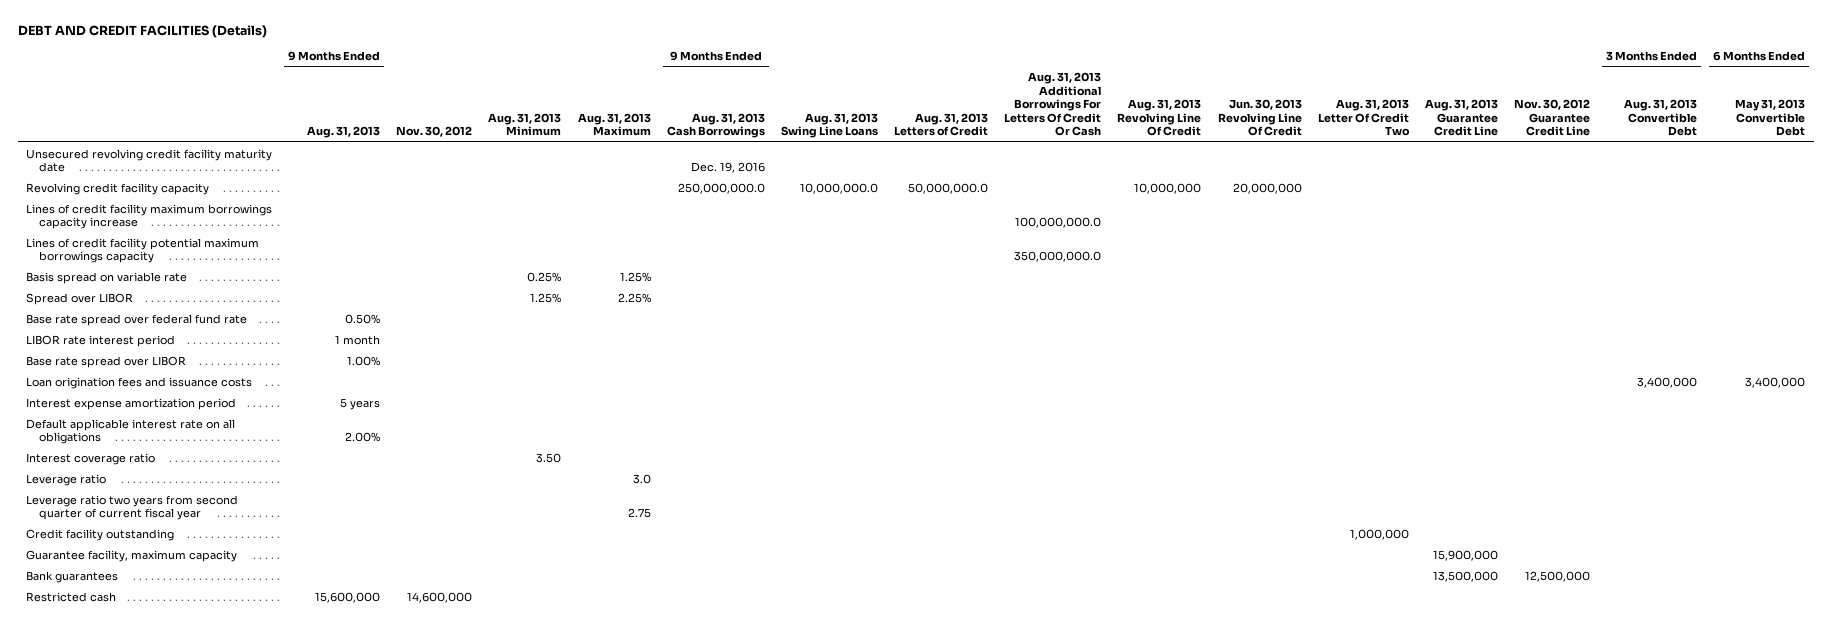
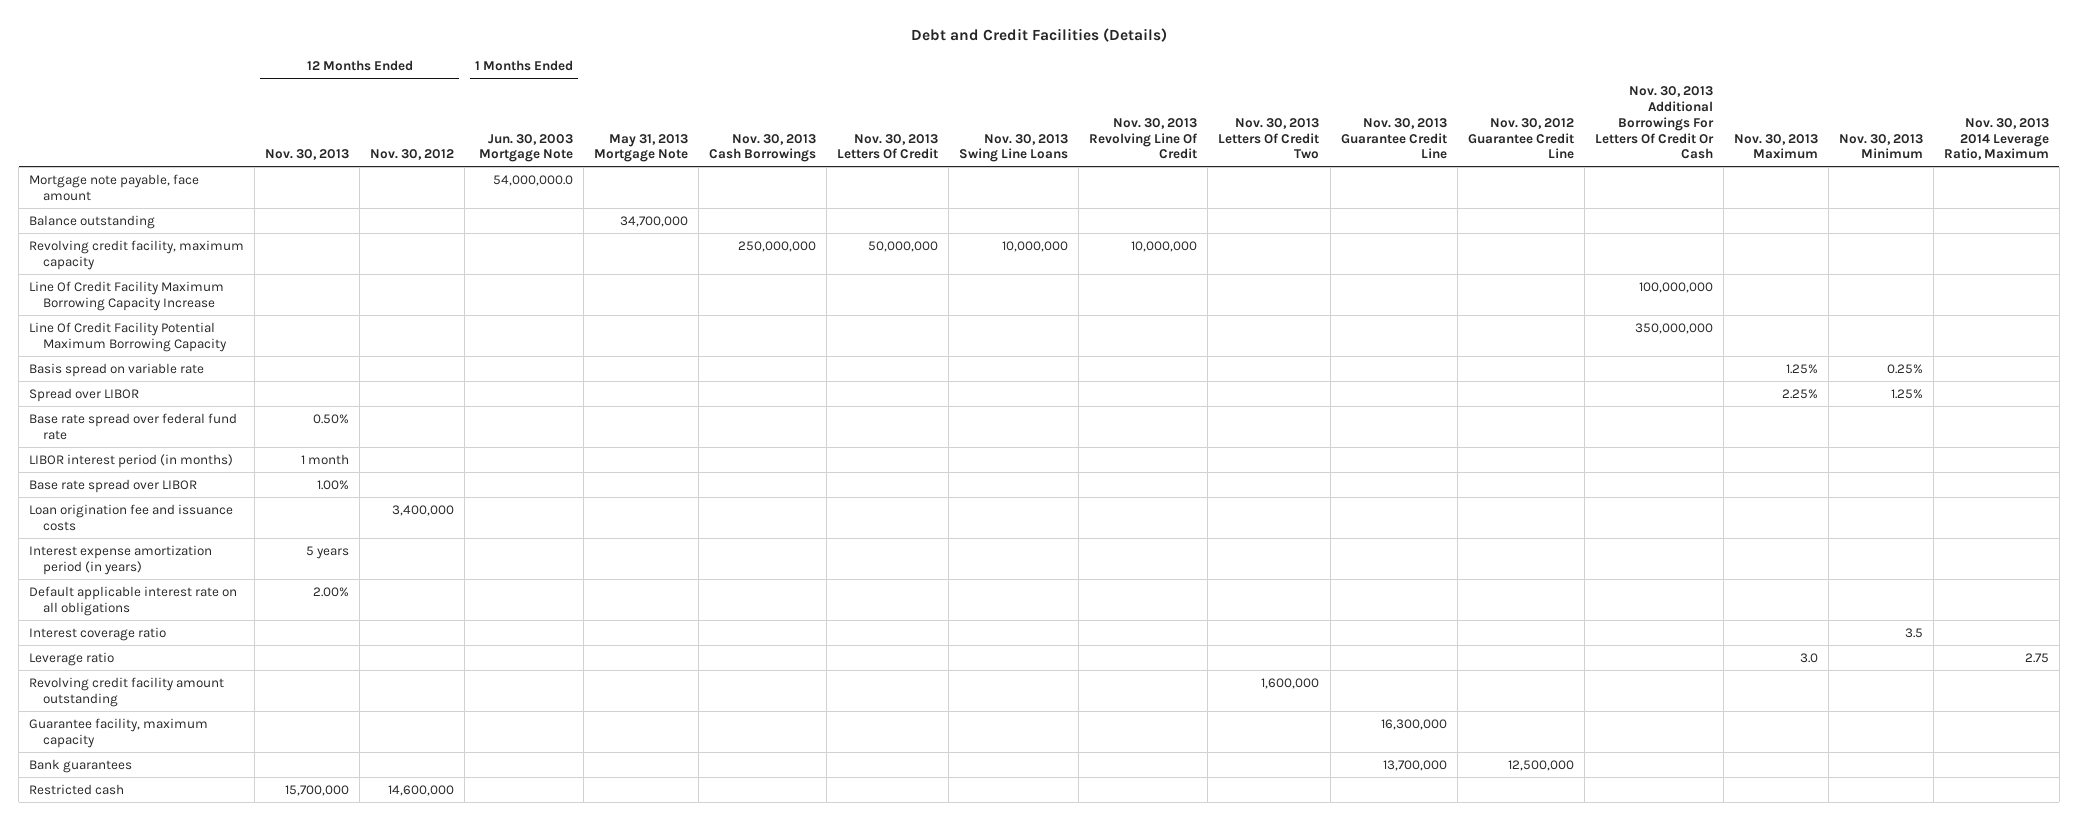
- DEBT AND CREDIT FACILITIES (Details)
+ Debt and Credit Facilities (Details)
- | 9 Months Ended Aug. 31, 2013 | Nov. 30, 2012 | Aug. 31, 2013 Minimum | Aug. 31, 2013 Maximum | 9 Months Ended Aug. 31, 2013 Cash Borrowings | Aug. 31, 2013 Swing Line Loans | Aug. 31, 2013 Letters of Credit | Aug. 31, 2013 Additional Borrowings For Letters Of Credit Or Cash | Aug. 31, 2013 Revolving Line Of Credit | Jun. 30, 2013 Revolving Line Of Credit | Aug. 31, 2013 Letter Of Credit Two | Aug. 31, 2013 Guarantee Credit Line | Nov. 30, 2012 Guarantee Credit Line | 3 Months Ended Aug. 31, 2013 Convertible Debt | 6 Months Ended May 31, 2013 Convertible Debt
+ | 12 Months Ended Nov. 30, 2013 | 12 Months Ended Nov. 30, 2012 | 1 Months Ended Jun. 30, 2003 Mortgage Note | May 31, 2013 Mortgage Note | Nov. 30, 2013 Cash Borrowings | Nov. 30, 2013 Letters Of Credit | Nov. 30, 2013 Swing Line Loans | Nov. 30, 2013 Revolving Line Of Credit | Nov. 30, 2013 Letters Of Credit Two | Nov. 30, 2013 Guarantee Credit Line | Nov. 30, 2012 Guarantee Credit Line | Nov. 30, 2013 Additional Borrowings For Letters Of Credit Or Cash | Nov. 30, 2013 Maximum | Nov. 30, 2013 Minimum | Nov. 30, 2013 2014 Leverage Ratio, Maximum
- Unsecured revolving credit facility maturity date | | | | | Dec. 19, 2016 | | | | | | | | | |
- Revolving credit facility capacity | | | | | 250,000,000.0 | 10,000,000.0 | 50,000,000.0 | | 10,000,000 | 20,000,000 | | | | |
- Lines of credit facility maximum borrowings capacity increase | | | | | | | | 100,000,000.0 | | | | | | |
- Lines of credit facility potential maximum borrowings capacity | | | | | | | | 350,000,000.0 | | | | | | |
+ Mortgage note payable, face amount | | | 54,000,000.0 | | | | | | | | | | | |
+ Balance outstanding | | | | 34,700,000 | | | | | | | | | | |
+ Revolving credit facility, maximum capacity | | | | | 250,000,000 | 50,000,000 | 10,000,000 | 10,000,000 | | | | | | |
+ Line Of Credit Facility Maximum Borrowing Capacity Increase | | | | | | | | | | | | 100,000,000 | | |
+ Line Of Credit Facility Potential Maximum Borrowing Capacity | | | | | | | | | | | | 350,000,000 | | |
- LIBOR rate interest period | 1 month | | | | | | | | | | | | | |
+ LIBOR interest period (in months) | 1 month | | | | | | | | | | | | | |
- Loan origination fees and issuance costs | | | | | | | | | | | | | | 3,400,000 | 3,400,000
- Interest expense amortization period | 5 years | | | | | | | | | | | | | |
+ Loan origination fee and issuance costs | | 3,400,000 | | | | | | | | | | | | |
+ Interest expense amortization period (in years) | 5 years | | | | | | | | | | | | | |
- Leverage ratio two years from second quarter of current fiscal year | | | | 2.75 | | | | | | | | | | |
- Credit facility outstanding | | | | | | | | | | | 1,000,000 | | | |
+ Revolving credit facility amount outstanding | | | | | | | | | 1,600,000 | | | | | |

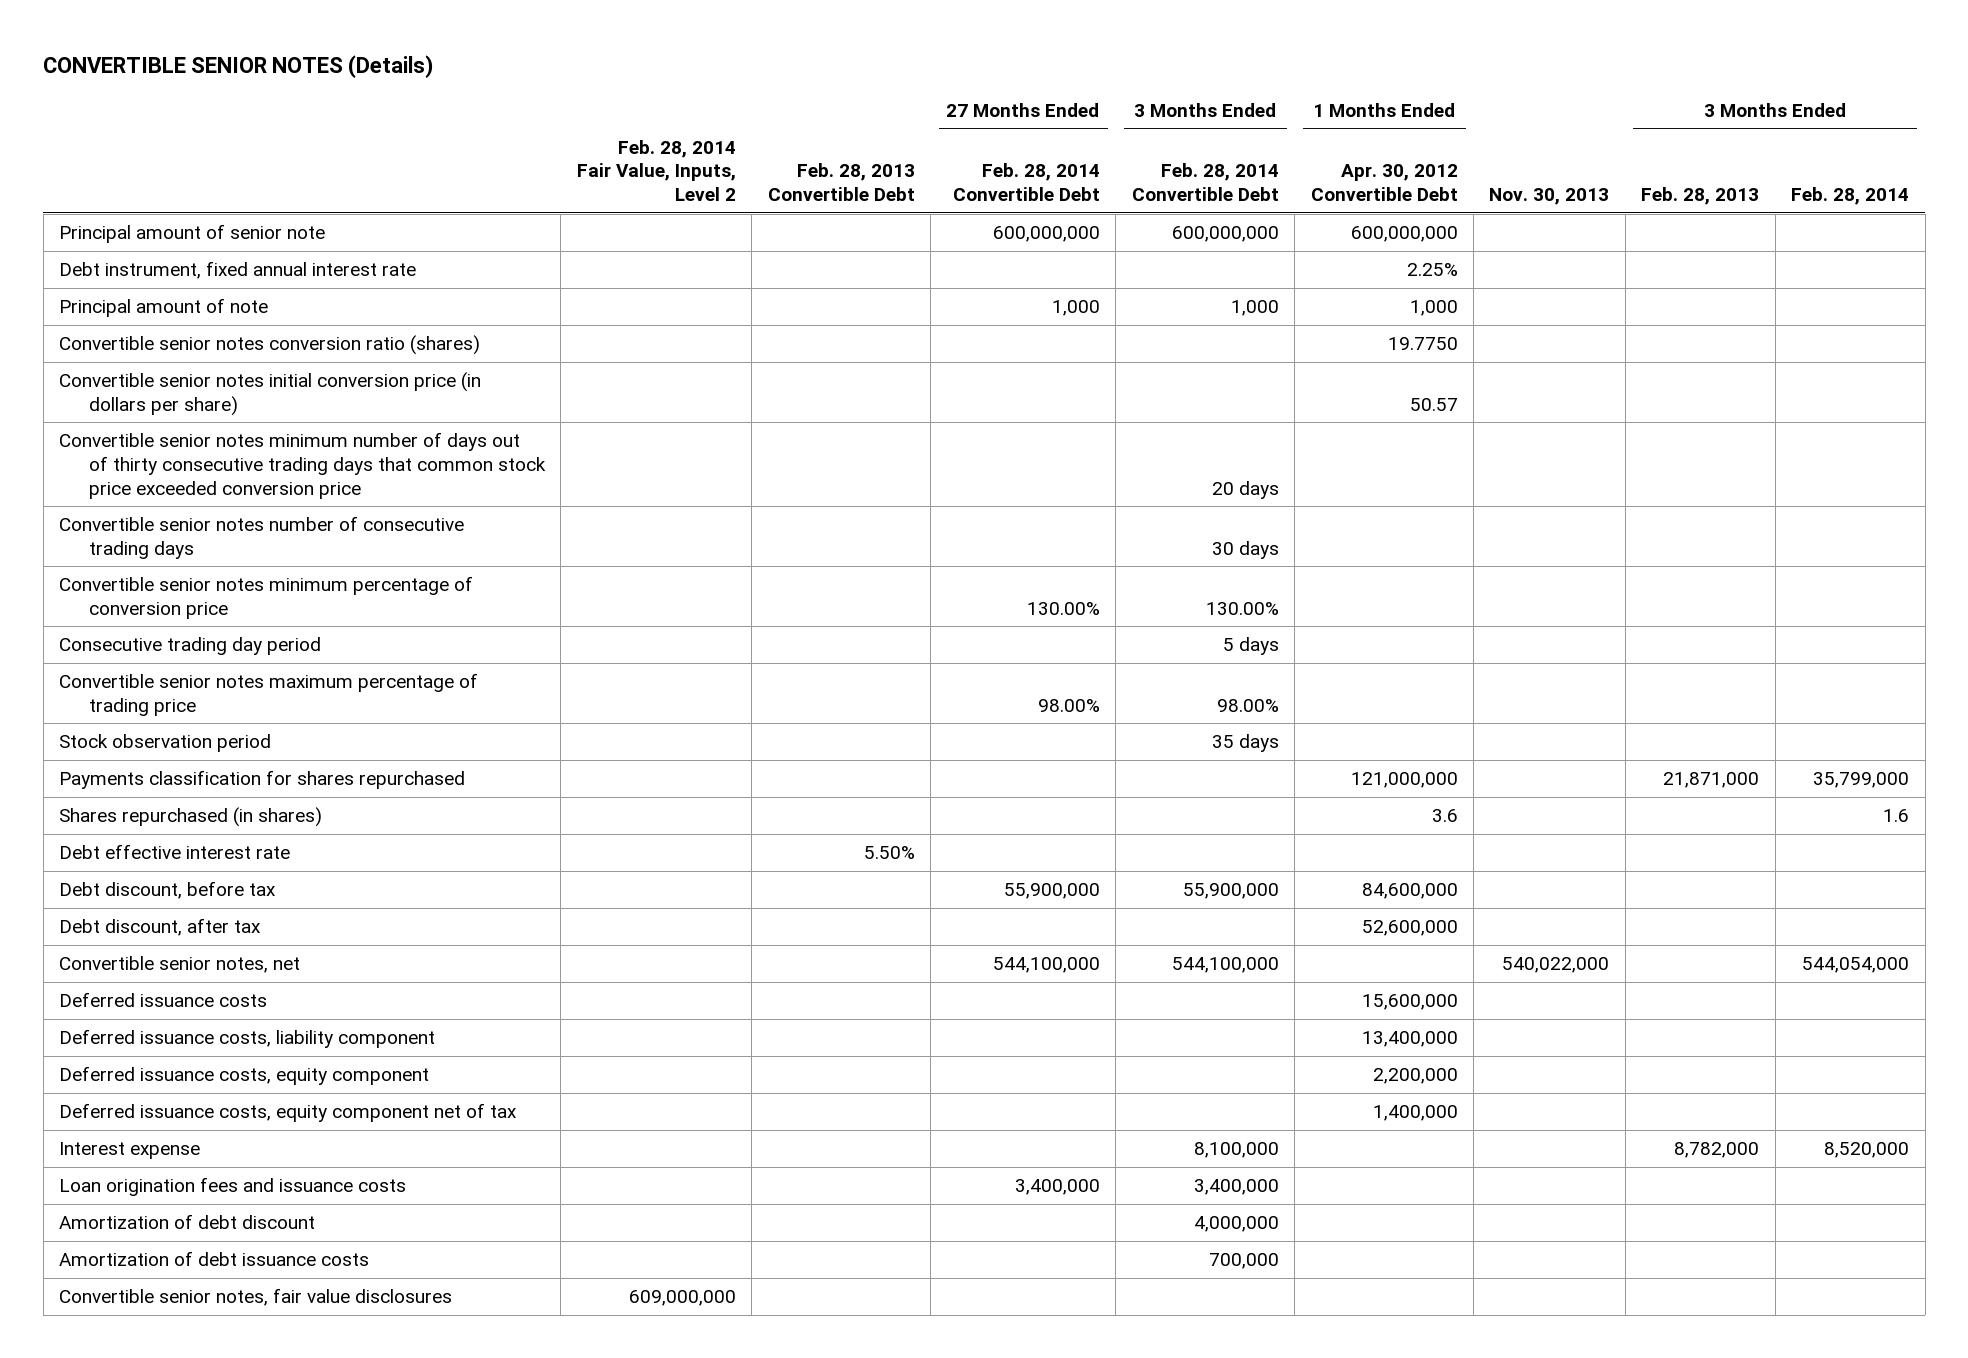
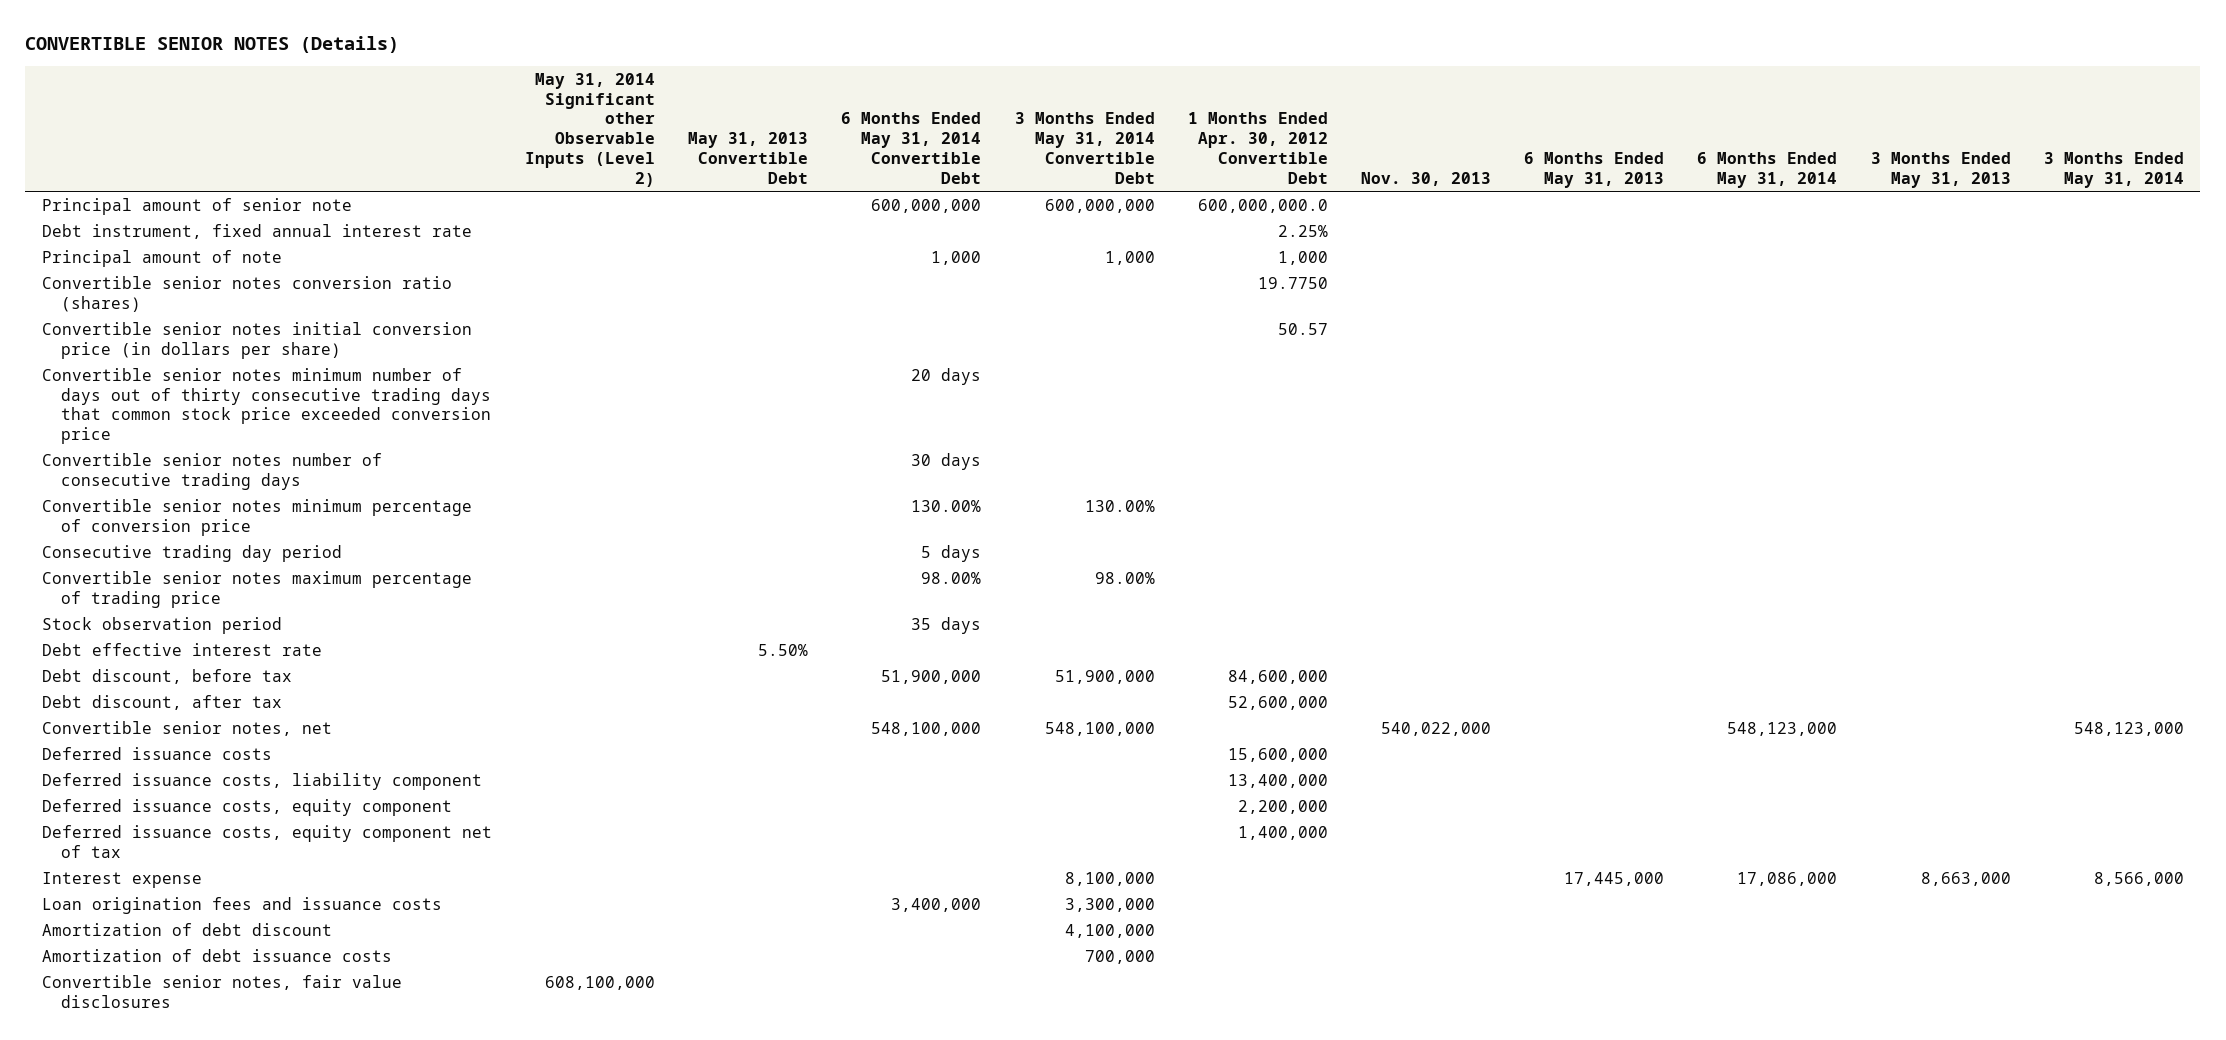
- | Feb. 28, 2014 Fair Value, Inputs, Level 2 | Feb. 28, 2013 Convertible Debt | 27 Months Ended Feb. 28, 2014 Convertible Debt | 3 Months Ended Feb. 28, 2014 Convertible Debt | 1 Months Ended Apr. 30, 2012 Convertible Debt | Nov. 30, 2013 | 3 Months Ended Feb. 28, 2013 | 3 Months Ended Feb. 28, 2014
+ | May 31, 2014 Significant other Observable Inputs (Level 2) | May 31, 2013 Convertible Debt | 6 Months Ended May 31, 2014 Convertible Debt | 3 Months Ended May 31, 2014 Convertible Debt | 1 Months Ended Apr. 30, 2012 Convertible Debt | Nov. 30, 2013 | 6 Months Ended May 31, 2013 | 6 Months Ended May 31, 2014 | 3 Months Ended May 31, 2013 | 3 Months Ended May 31, 2014
- Principal amount of senior note | | | 600,000,000 | 600,000,000 | 600,000,000 | | |
+ Principal amount of senior note | | | 600,000,000 | 600,000,000 | 600,000,000.0 | | | | |
- Payments classification for shares repurchased | | | | | 121,000,000 | | 21,871,000 | 35,799,000
- Shares repurchased (in shares) | | | | | 3.6 | | | 1.6

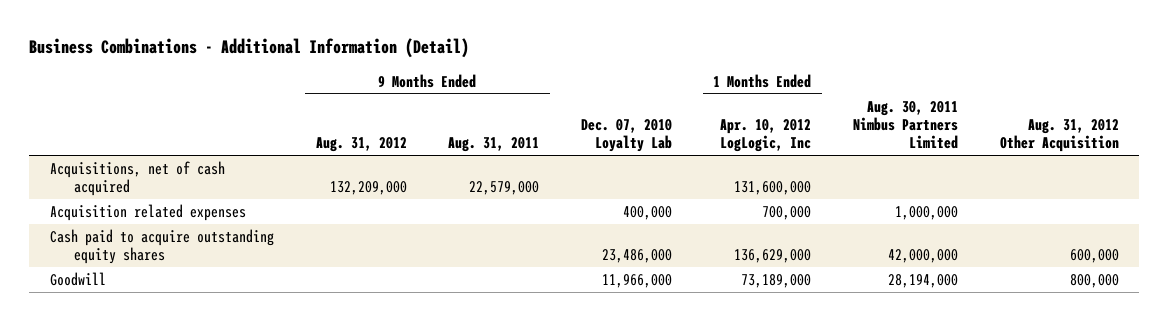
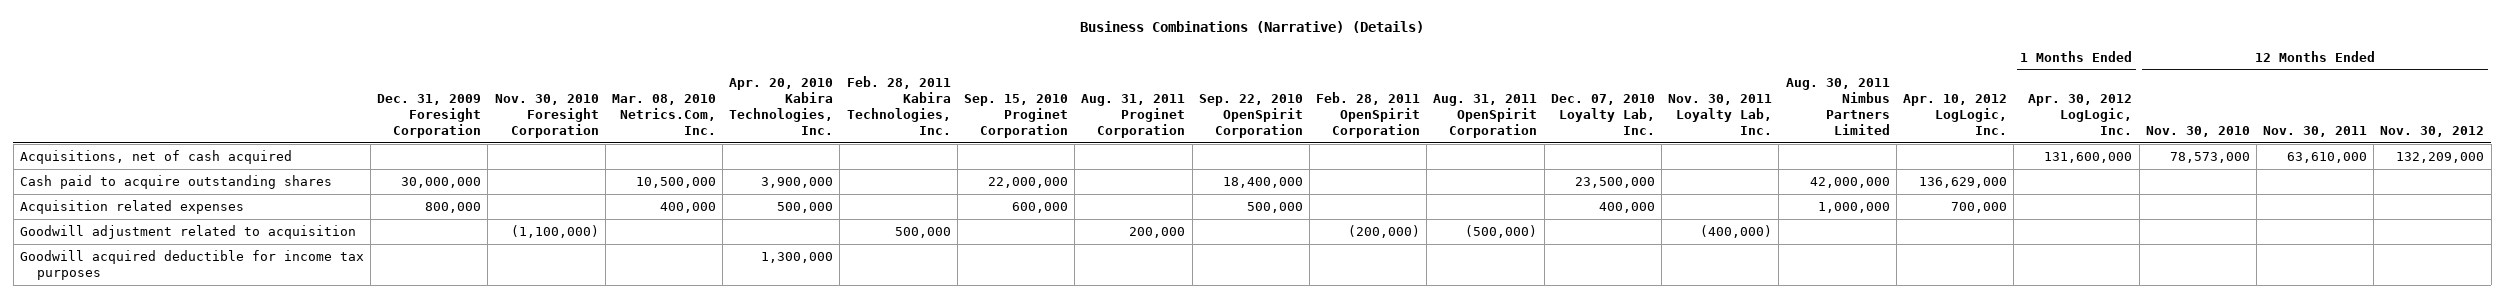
- Business Combinations - Additional Information (Detail)
+ Business Combinations (Narrative) (Details)
- | 9 Months Ended Aug. 31, 2012 | 9 Months Ended Aug. 31, 2011 | Dec. 07, 2010 Loyalty Lab | 1 Months Ended Apr. 10, 2012 LogLogic, Inc | Aug. 30, 2011 Nimbus Partners Limited | Aug. 31, 2012 Other Acquisition
+ | Dec. 31, 2009 Foresight Corporation | Nov. 30, 2010 Foresight Corporation | Mar. 08, 2010 Netrics.Com, Inc. | Apr. 20, 2010 Kabira Technologies, Inc. | Feb. 28, 2011 Kabira Technologies, Inc. | Sep. 15, 2010 Proginet Corporation | Aug. 31, 2011 Proginet Corporation | Sep. 22, 2010 OpenSpirit Corporation | Feb. 28, 2011 OpenSpirit Corporation | Aug. 31, 2011 OpenSpirit Corporation | Dec. 07, 2010 Loyalty Lab, Inc. | Nov. 30, 2011 Loyalty Lab, Inc. | Aug. 30, 2011 Nimbus Partners Limited | Apr. 10, 2012 LogLogic, Inc. | 1 Months Ended Apr. 30, 2012 LogLogic, Inc. | 12 Months Ended Nov. 30, 2010 | 12 Months Ended Nov. 30, 2011 | 12 Months Ended Nov. 30, 2012
+ Cash paid to acquire outstanding shares | 30,000,000 | | 10,500,000 | 3,900,000 | | 22,000,000 | | 18,400,000 | | | 23,500,000 | | 42,000,000 | 136,629,000 | | | |
- Cash paid to acquire outstanding equity shares | | | 23,486,000 | 136,629,000 | 42,000,000 | 600,000
- Goodwill | | | 11,966,000 | 73,189,000 | 28,194,000 | 800,000
+ Goodwill adjustment related to acquisition | | (1,100,000) | | | 500,000 | | 200,000 | | (200,000) | (500,000) | | (400,000) | | | | | |
+ Goodwill acquired deductible for income tax purposes | | | | 1,300,000 | | | | | | | | | | | | | |

